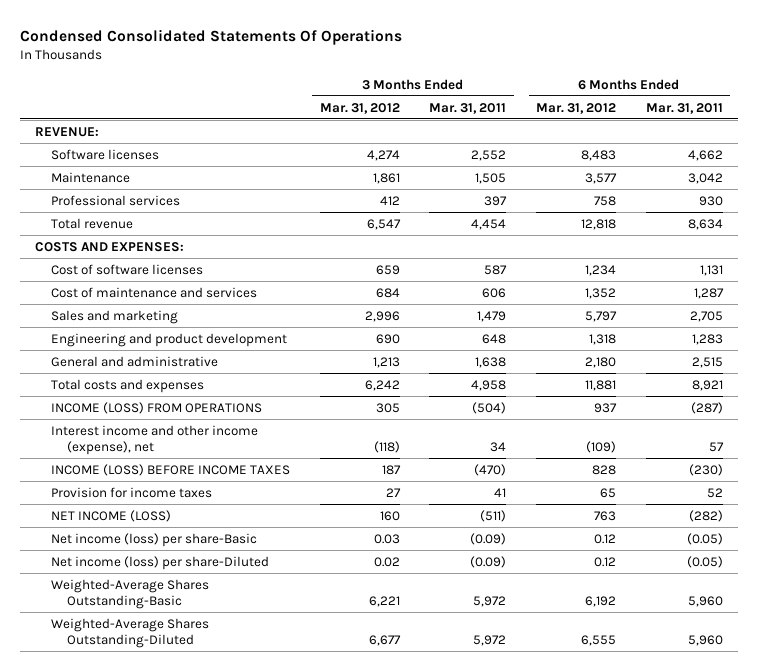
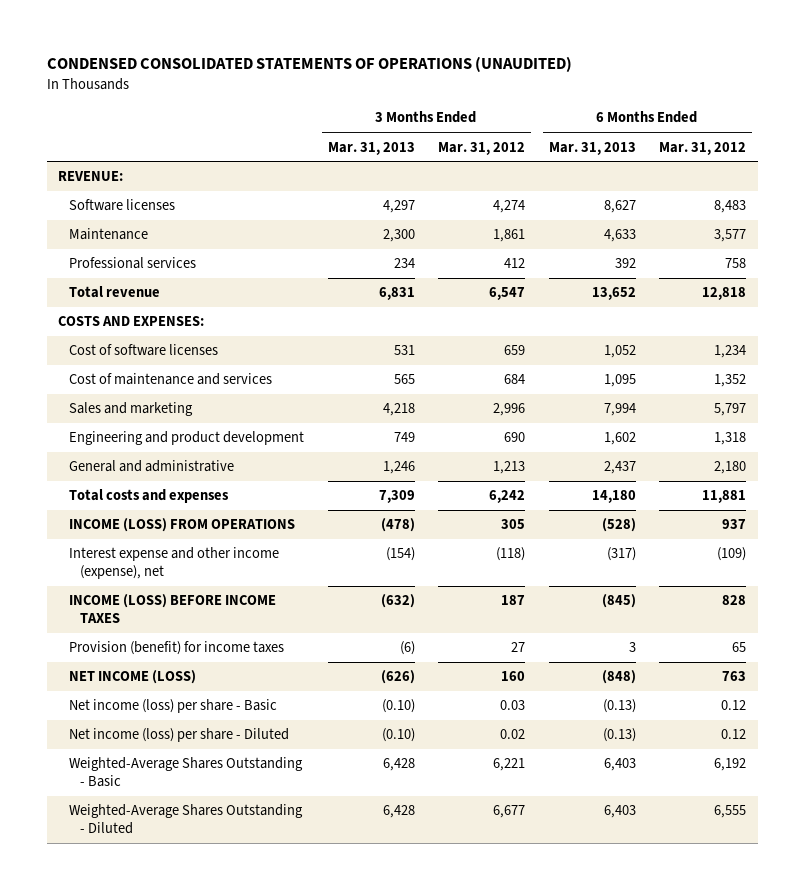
- Condensed Consolidated Statements Of Operations
+ CONDENSED CONSOLIDATED STATEMENTS OF OPERATIONS (UNAUDITED)
- | 3 Months Ended Mar. 31, 2012 | 3 Months Ended Mar. 31, 2011 | 6 Months Ended Mar. 31, 2012 | 6 Months Ended Mar. 31, 2011
+ | 3 Months Ended Mar. 31, 2013 | 3 Months Ended Mar. 31, 2012 | 6 Months Ended Mar. 31, 2013 | 6 Months Ended Mar. 31, 2012
- Interest income and other income (expense), net | (118) | 34 | (109) | 57
+ Interest expense and other income (expense), net | (154) | (118) | (317) | (109)
- Provision for income taxes | 27 | 41 | 65 | 52
+ Provision (benefit) for income taxes | (6) | 27 | 3 | 65
- Net income (loss) per share-Basic | 0.03 | (0.09) | 0.12 | (0.05)
- Net income (loss) per share-Diluted | 0.02 | (0.09) | 0.12 | (0.05)
- Weighted-Average Shares Outstanding-Basic | 6,221 | 5,972 | 6,192 | 5,960
- Weighted-Average Shares Outstanding-Diluted | 6,677 | 5,972 | 6,555 | 5,960
+ Net income (loss) per share - Basic | (0.10) | 0.03 | (0.13) | 0.12
+ Net income (loss) per share - Diluted | (0.10) | 0.02 | (0.13) | 0.12
+ Weighted-Average Shares Outstanding - Basic | 6,428 | 6,221 | 6,403 | 6,192
+ Weighted-Average Shares Outstanding - Diluted | 6,428 | 6,677 | 6,403 | 6,555

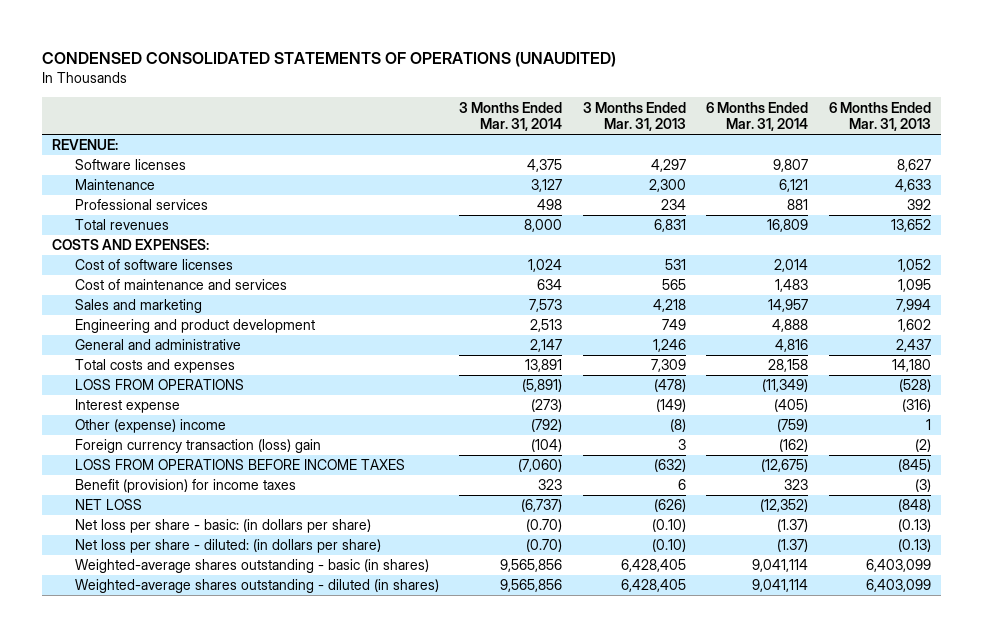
- | 3 Months Ended Mar. 31, 2013 | 3 Months Ended Mar. 31, 2012 | 6 Months Ended Mar. 31, 2013 | 6 Months Ended Mar. 31, 2012
+ | 3 Months Ended Mar. 31, 2014 | 3 Months Ended Mar. 31, 2013 | 6 Months Ended Mar. 31, 2014 | 6 Months Ended Mar. 31, 2013
- Total revenue | 6,831 | 6,547 | 13,652 | 12,818
+ Total revenues | 8,000 | 6,831 | 16,809 | 13,652
- INCOME (LOSS) FROM OPERATIONS | (478) | 305 | (528) | 937
- Interest expense and other income (expense), net | (154) | (118) | (317) | (109)
- INCOME (LOSS) BEFORE INCOME TAXES | (632) | 187 | (845) | 828
- Provision (benefit) for income taxes | (6) | 27 | 3 | 65
- NET INCOME (LOSS) | (626) | 160 | (848) | 763
- Net income (loss) per share - Basic | (0.10) | 0.03 | (0.13) | 0.12
- Net income (loss) per share - Diluted | (0.10) | 0.02 | (0.13) | 0.12
- Weighted-Average Shares Outstanding - Basic | 6,428 | 6,221 | 6,403 | 6,192
- Weighted-Average Shares Outstanding - Diluted | 6,428 | 6,677 | 6,403 | 6,555
+ LOSS FROM OPERATIONS | (5,891) | (478) | (11,349) | (528)
+ Interest expense | (273) | (149) | (405) | (316)
+ Other (expense) income | (792) | (8) | (759) | 1
+ Foreign currency transaction (loss) gain | (104) | 3 | (162) | (2)
+ LOSS FROM OPERATIONS BEFORE INCOME TAXES | (7,060) | (632) | (12,675) | (845)
+ Benefit (provision) for income taxes | 323 | 6 | 323 | (3)
+ NET LOSS | (6,737) | (626) | (12,352) | (848)
+ Net loss per share - basic: (in dollars per share) | (0.70) | (0.10) | (1.37) | (0.13)
+ Net loss per share - diluted: (in dollars per share) | (0.70) | (0.10) | (1.37) | (0.13)
+ Weighted-average shares outstanding - basic (in shares) | 9,565,856 | 6,428,405 | 9,041,114 | 6,403,099
+ Weighted-average shares outstanding - diluted (in shares) | 9,565,856 | 6,428,405 | 9,041,114 | 6,403,099

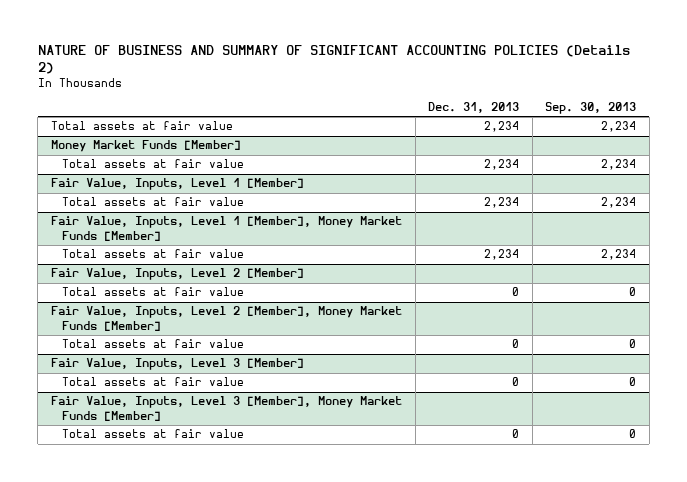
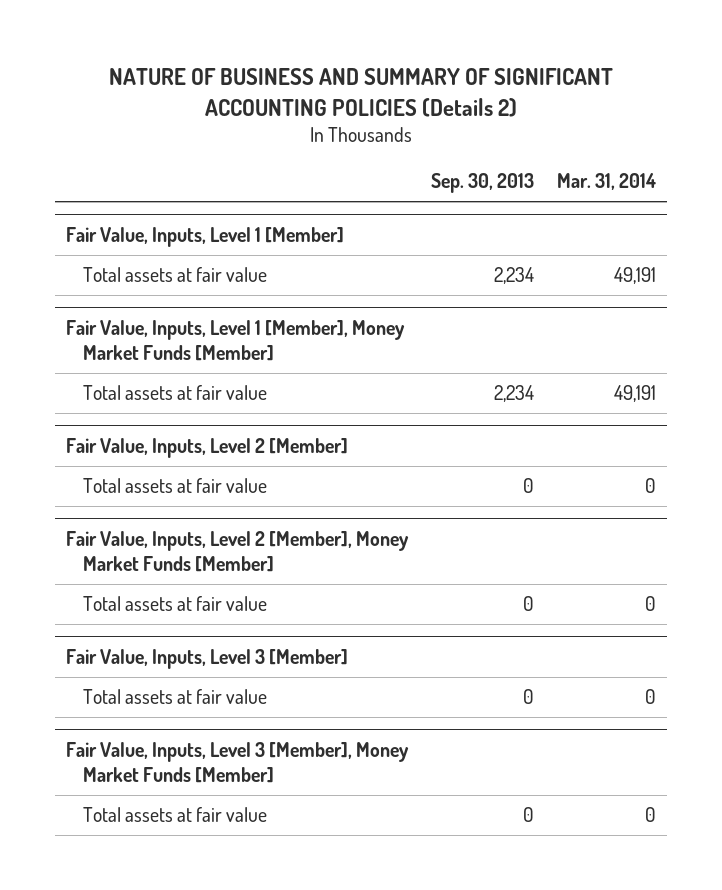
- | Dec. 31, 2013 | Sep. 30, 2013
+ | Sep. 30, 2013 | Mar. 31, 2014
- Total assets at fair value | 2,234 | 2,234
- Money Market Funds [Member]
- Total assets at fair value | 2,234 | 2,234

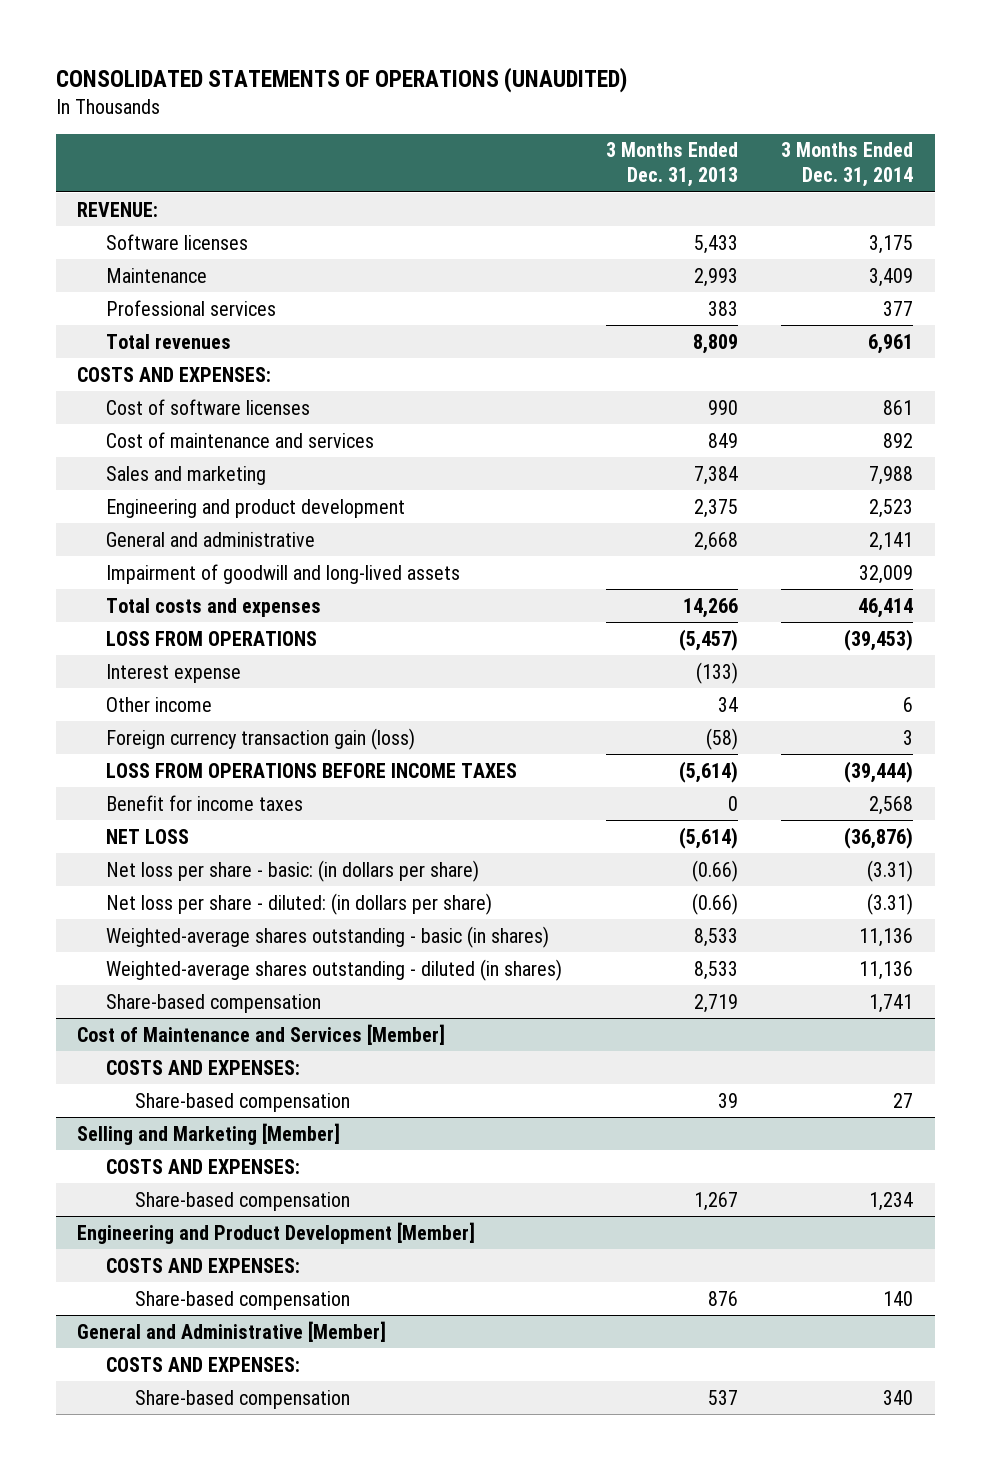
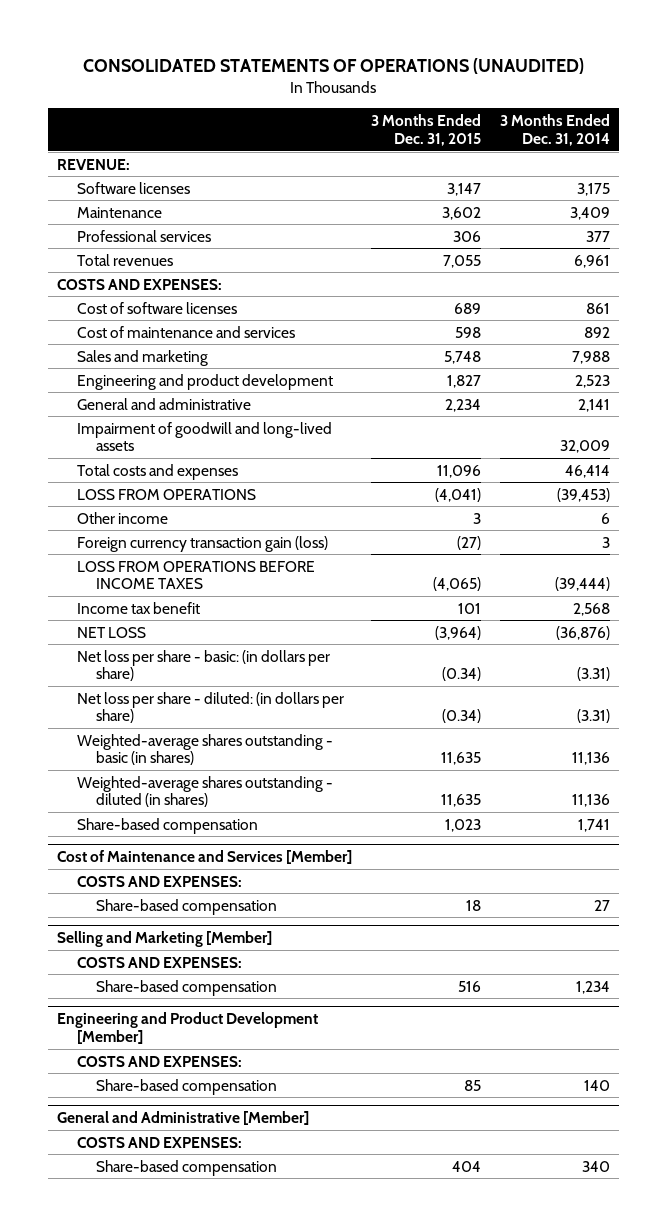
- | 3 Months Ended Dec. 31, 2013 | 3 Months Ended Dec. 31, 2014
+ | 3 Months Ended Dec. 31, 2015 | 3 Months Ended Dec. 31, 2014
- Interest expense | (133) |
- Benefit for income taxes | 0 | 2,568
+ Income tax benefit | 101 | 2,568

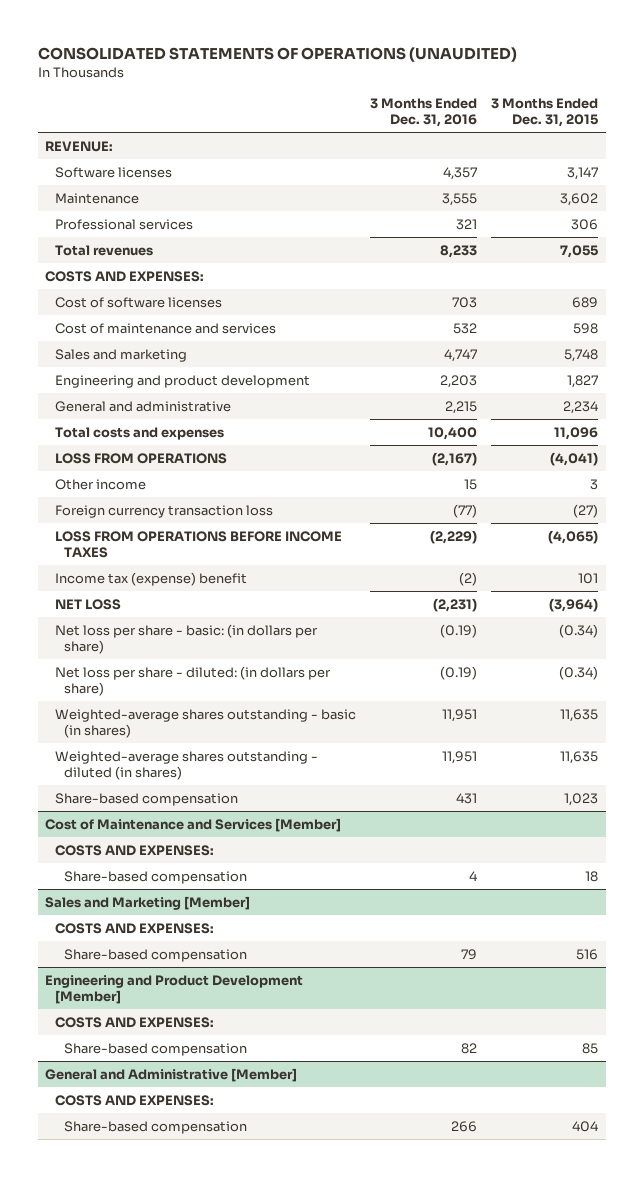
- | 3 Months Ended Dec. 31, 2015 | 3 Months Ended Dec. 31, 2014
+ | 3 Months Ended Dec. 31, 2016 | 3 Months Ended Dec. 31, 2015
- Impairment of goodwill and long-lived assets | | 32,009
- Foreign currency transaction gain (loss) | (27) | 3
+ Foreign currency transaction loss | (77) | (27)
- Income tax benefit | 101 | 2,568
+ Income tax (expense) benefit | (2) | 101
- Selling and Marketing [Member]
+ Sales and Marketing [Member]

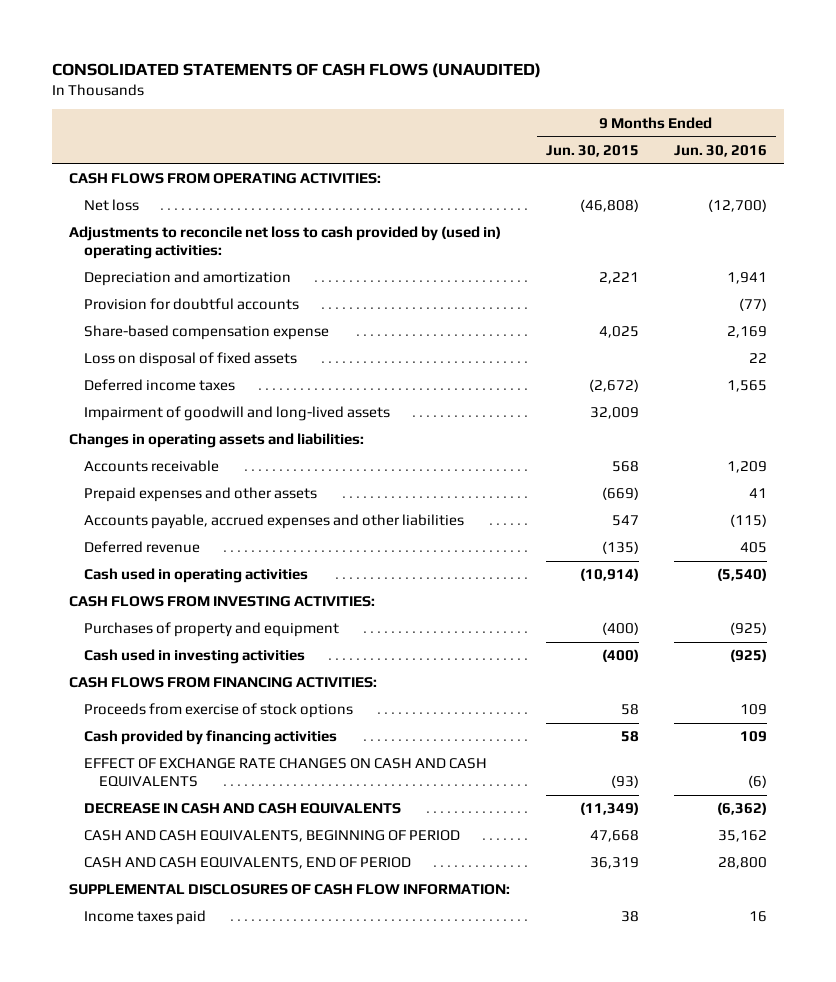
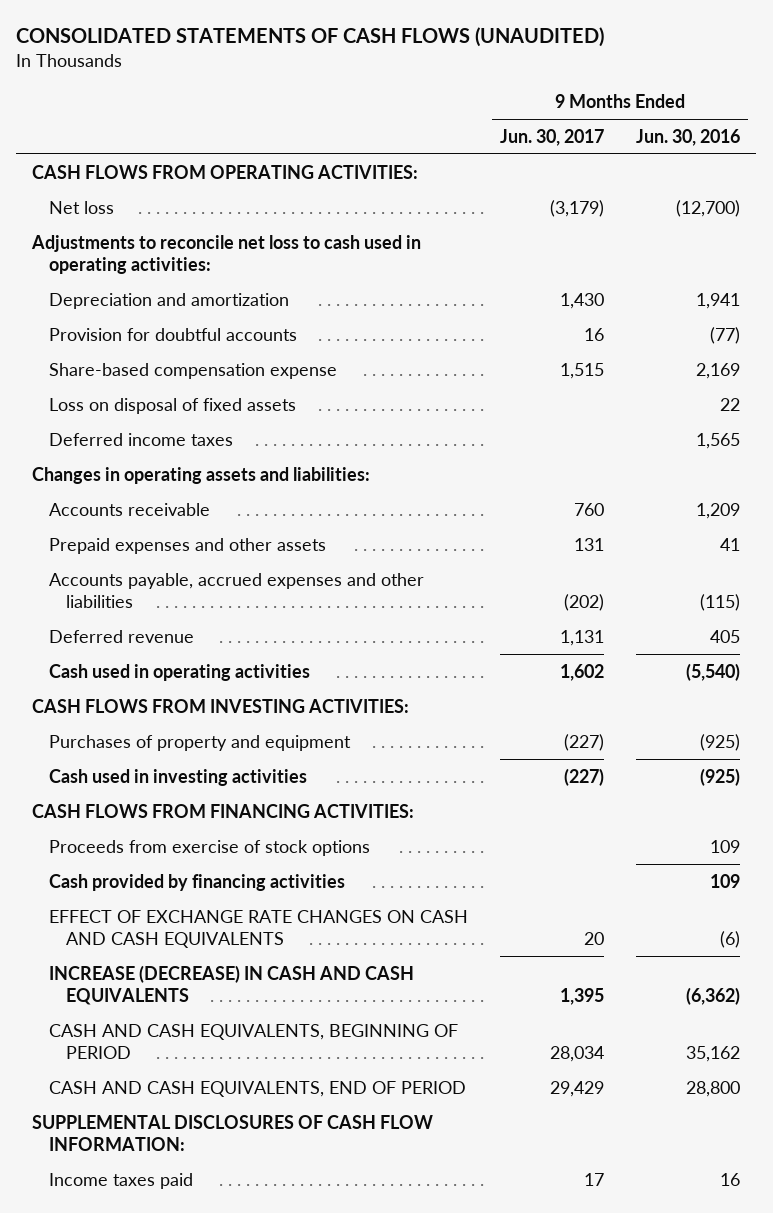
- | 9 Months Ended Jun. 30, 2015 | 9 Months Ended Jun. 30, 2016
+ | 9 Months Ended Jun. 30, 2017 | 9 Months Ended Jun. 30, 2016
- Adjustments to reconcile net loss to cash provided by (used in) operating activities:
+ Adjustments to reconcile net loss to cash used in operating activities:
- Impairment of goodwill and long-lived assets | 32,009 |
- DECREASE IN CASH AND CASH EQUIVALENTS | (11,349) | (6,362)
+ INCREASE (DECREASE) IN CASH AND CASH EQUIVALENTS | 1,395 | (6,362)

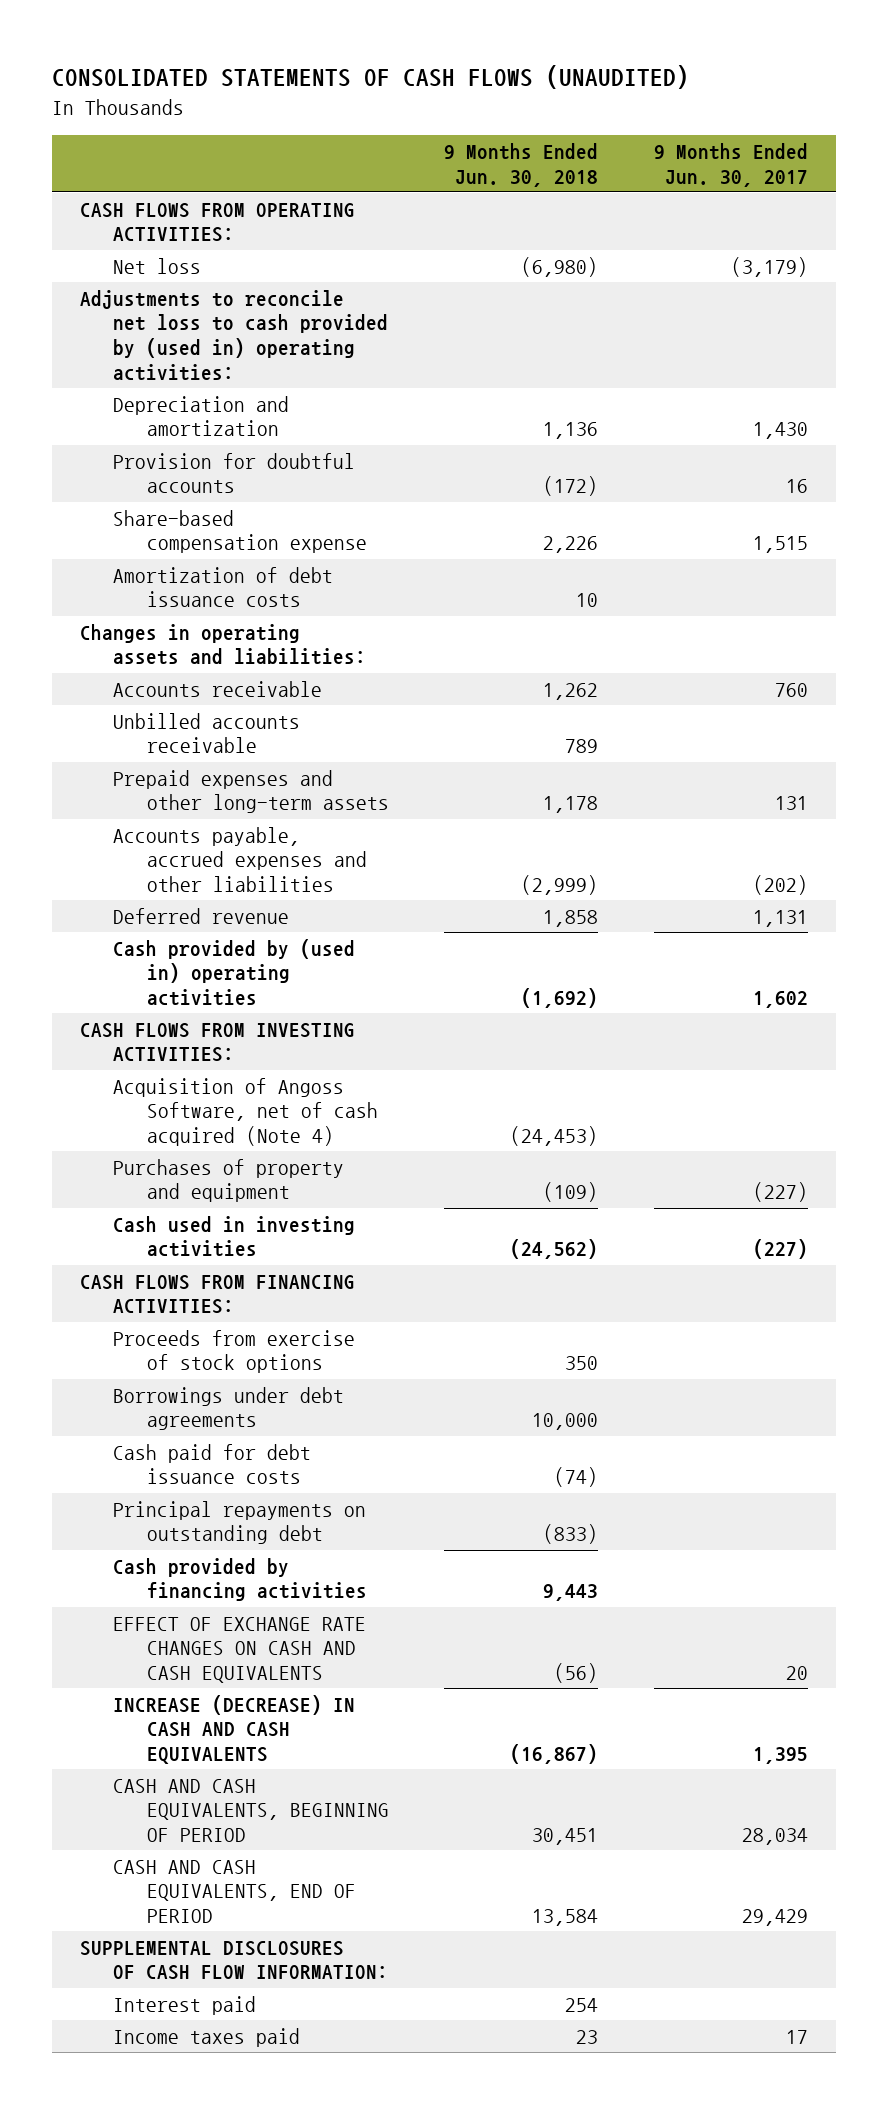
- | 9 Months Ended Jun. 30, 2017 | 9 Months Ended Jun. 30, 2016
+ | 9 Months Ended Jun. 30, 2018 | 9 Months Ended Jun. 30, 2017
- Adjustments to reconcile net loss to cash used in operating activities:
+ Adjustments to reconcile net loss to cash provided by (used in) operating activities:
- Loss on disposal of fixed assets | | 22
- Deferred income taxes | | 1,565
+ Amortization of debt issuance costs | 10 |
- Prepaid expenses and other assets | 131 | 41
+ Unbilled accounts receivable | 789 |
+ Prepaid expenses and other long-term assets | 1,178 | 131
- Cash used in operating activities | 1,602 | (5,540)
+ Cash provided by (used in) operating activities | (1,692) | 1,602
+ Acquisition of Angoss Software, net of cash acquired (Note 4) | (24,453) |
+ Borrowings under debt agreements | 10,000 |
+ Cash paid for debt issuance costs | (74) |
+ Principal repayments on outstanding debt | (833) |
+ Interest paid | 254 |

